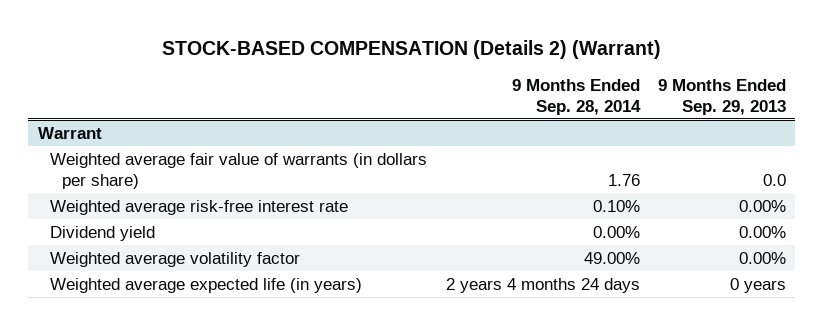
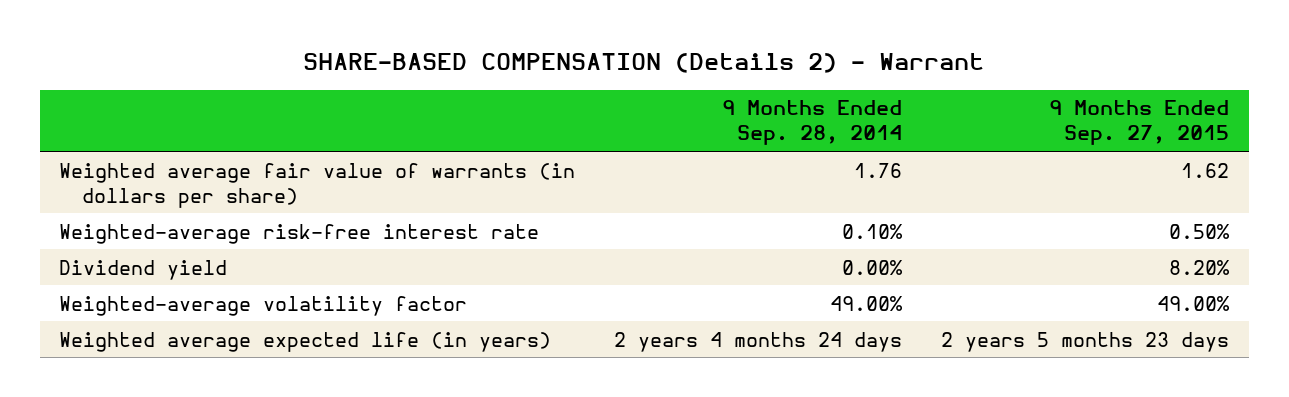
- STOCK-BASED COMPENSATION (Details 2) (Warrant)
+ SHARE-BASED COMPENSATION (Details 2) - Warrant
- | 9 Months Ended Sep. 28, 2014 | 9 Months Ended Sep. 29, 2013
+ | 9 Months Ended Sep. 28, 2014 | 9 Months Ended Sep. 27, 2015
- Warrant
- Weighted average risk-free interest rate | 0.10% | 0.00%
+ Weighted-average risk-free interest rate | 0.10% | 0.50%
- Weighted average volatility factor | 49.00% | 0.00%
+ Weighted-average volatility factor | 49.00% | 49.00%

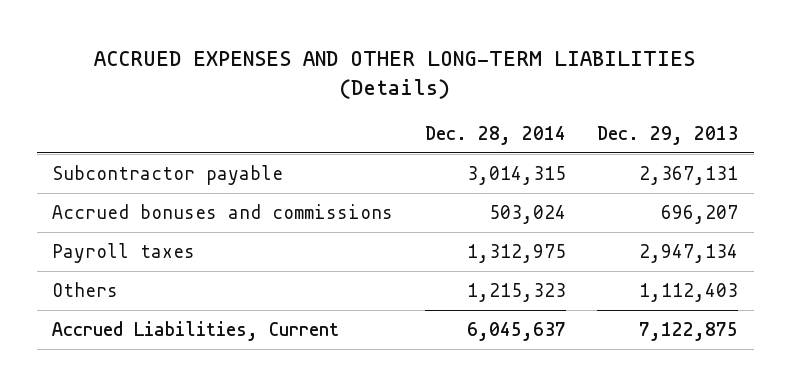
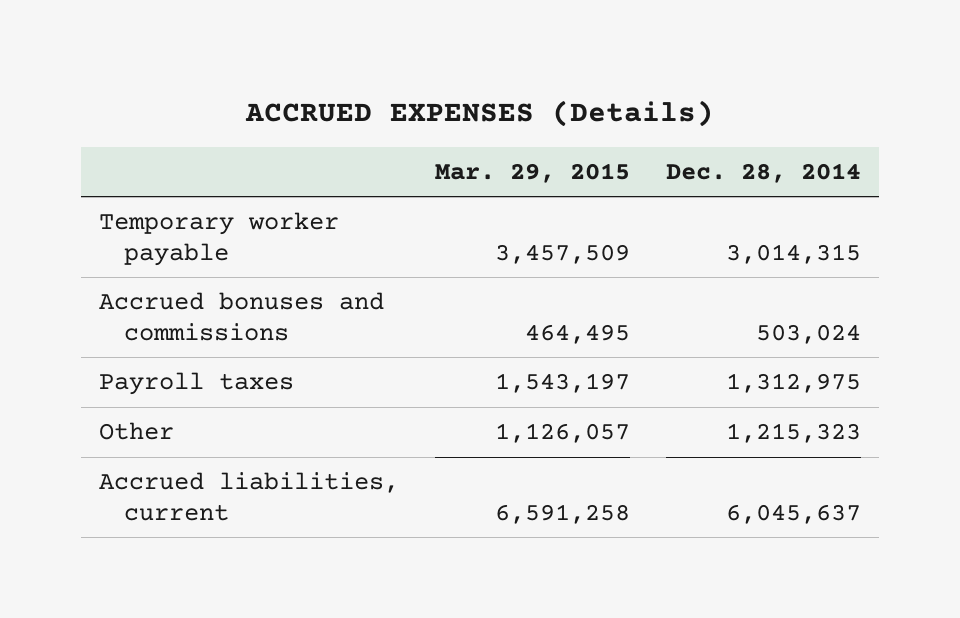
- ACCRUED EXPENSES AND OTHER LONG-TERM LIABILITIES (Details)
+ ACCRUED EXPENSES (Details)
- | Dec. 28, 2014 | Dec. 29, 2013
+ | Mar. 29, 2015 | Dec. 28, 2014
- Subcontractor payable | 3,014,315 | 2,367,131
+ Temporary worker payable | 3,457,509 | 3,014,315
- Others | 1,215,323 | 1,112,403
- Accrued Liabilities, Current | 6,045,637 | 7,122,875
+ Other | 1,126,057 | 1,215,323
+ Accrued liabilities, current | 6,591,258 | 6,045,637

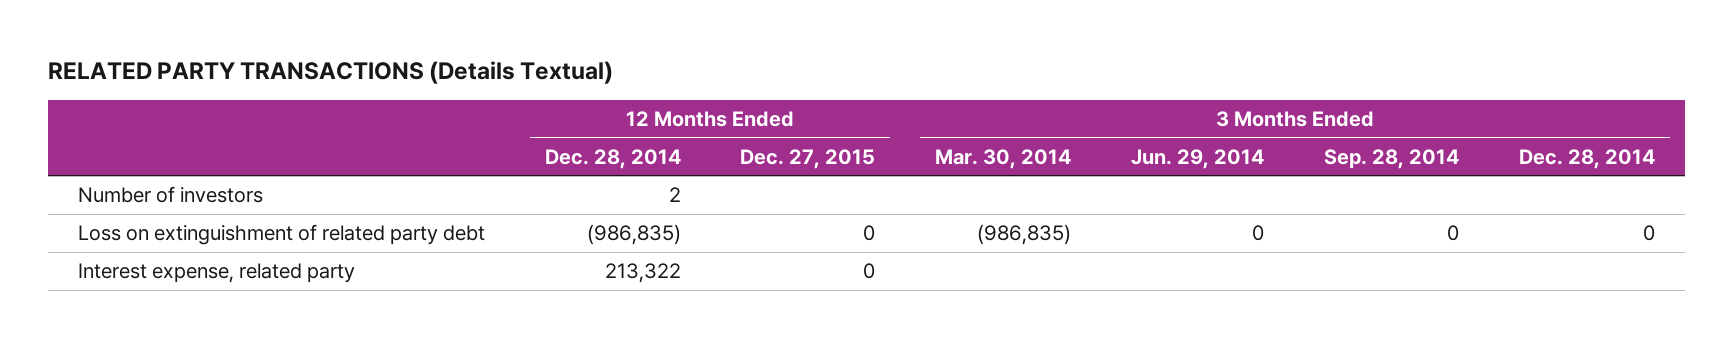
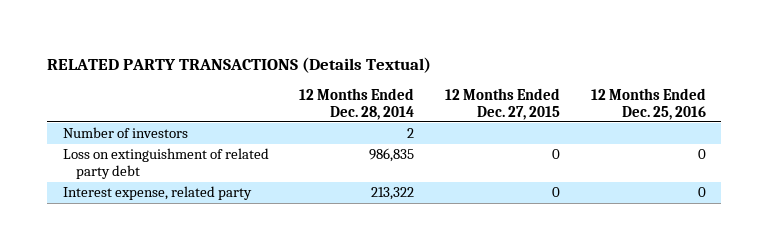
- | 12 Months Ended Dec. 28, 2014 | 12 Months Ended Dec. 27, 2015 | 3 Months Ended Mar. 30, 2014 | 3 Months Ended Jun. 29, 2014 | 3 Months Ended Sep. 28, 2014 | 3 Months Ended Dec. 28, 2014
+ | 12 Months Ended Dec. 28, 2014 | 12 Months Ended Dec. 27, 2015 | 12 Months Ended Dec. 25, 2016
- Loss on extinguishment of related party debt | (986,835) | 0 | (986,835) | 0 | 0 | 0
+ Loss on extinguishment of related party debt | 986,835 | 0 | 0

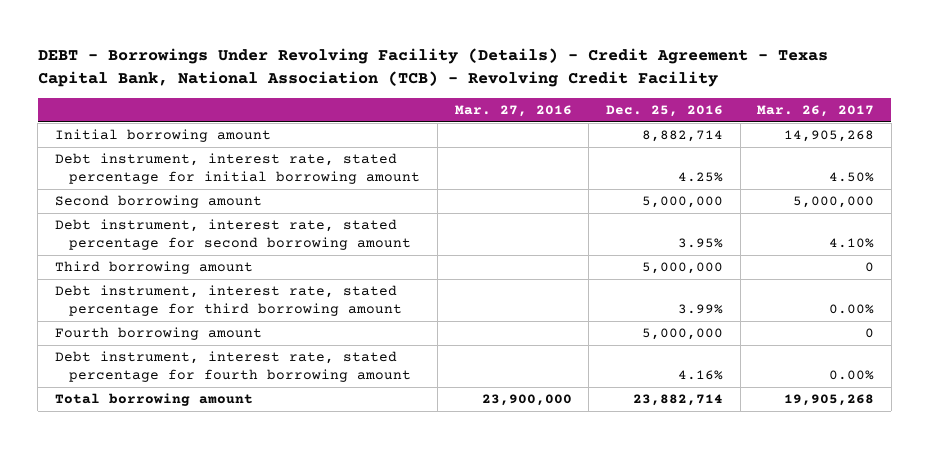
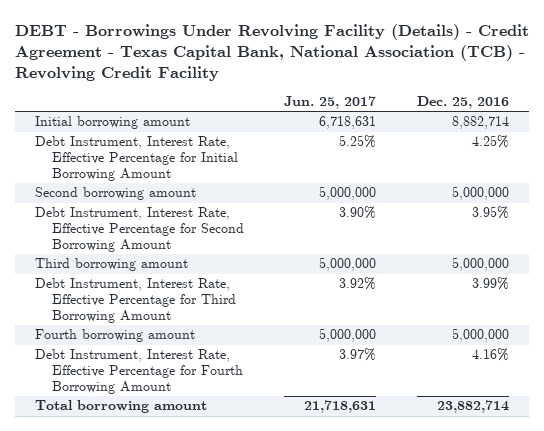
- | Mar. 27, 2016 | Dec. 25, 2016 | Mar. 26, 2017
+ | Jun. 25, 2017 | Dec. 25, 2016
- Debt instrument, interest rate, stated percentage for initial borrowing amount | | 4.25% | 4.50%
+ Debt Instrument, Interest Rate, Effective Percentage for Initial Borrowing Amount | 5.25% | 4.25%
- Debt instrument, interest rate, stated percentage for second borrowing amount | | 3.95% | 4.10%
+ Debt Instrument, Interest Rate, Effective Percentage for Second Borrowing Amount | 3.90% | 3.95%
- Debt instrument, interest rate, stated percentage for third borrowing amount | | 3.99% | 0.00%
+ Debt Instrument, Interest Rate, Effective Percentage for Third Borrowing Amount | 3.92% | 3.99%
- Debt instrument, interest rate, stated percentage for fourth borrowing amount | | 4.16% | 0.00%
+ Debt Instrument, Interest Rate, Effective Percentage for Fourth Borrowing Amount | 3.97% | 4.16%

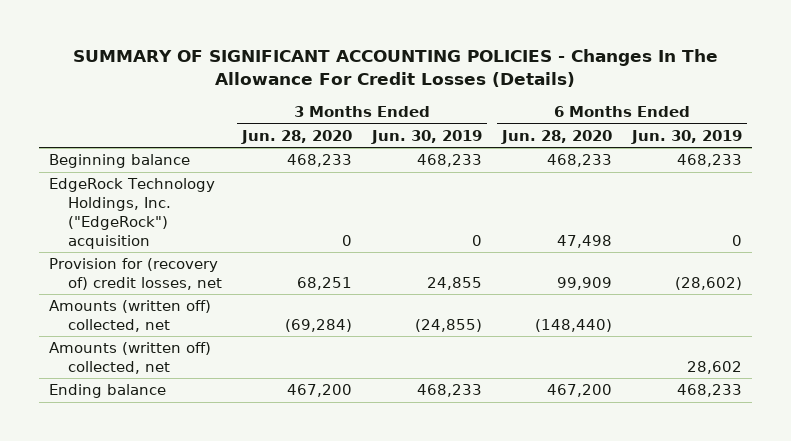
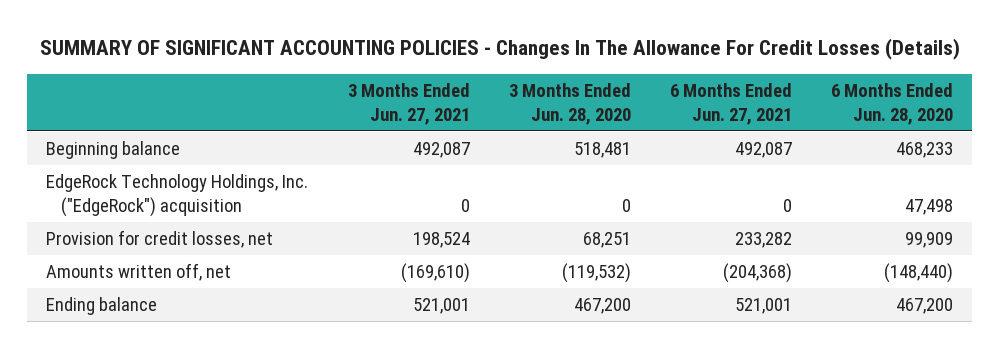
- | 3 Months Ended Jun. 28, 2020 | 3 Months Ended Jun. 30, 2019 | 6 Months Ended Jun. 28, 2020 | 6 Months Ended Jun. 30, 2019
+ | 3 Months Ended Jun. 27, 2021 | 3 Months Ended Jun. 28, 2020 | 6 Months Ended Jun. 27, 2021 | 6 Months Ended Jun. 28, 2020
- Beginning balance | 468,233 | 468,233 | 468,233 | 468,233
+ Beginning balance | 492,087 | 518,481 | 492,087 | 468,233
- Provision for (recovery of) credit losses, net | 68,251 | 24,855 | 99,909 | (28,602)
- Amounts (written off) collected, net | (69,284) | (24,855) | (148,440) |
- Amounts (written off) collected, net | | | | 28,602
+ Provision for credit losses, net | 198,524 | 68,251 | 233,282 | 99,909
+ Amounts written off, net | (169,610) | (119,532) | (204,368) | (148,440)

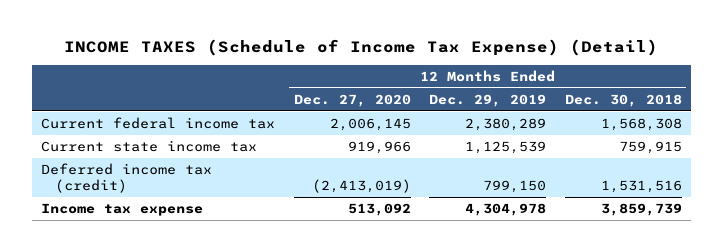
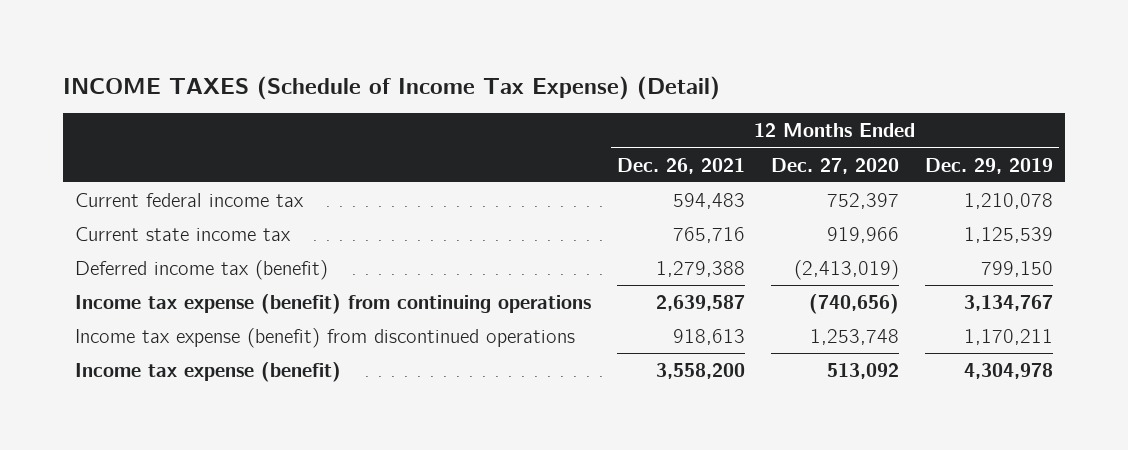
- | 12 Months Ended Dec. 27, 2020 | 12 Months Ended Dec. 29, 2019 | 12 Months Ended Dec. 30, 2018
+ | 12 Months Ended Dec. 26, 2021 | 12 Months Ended Dec. 27, 2020 | 12 Months Ended Dec. 29, 2019
- Current federal income tax | 2,006,145 | 2,380,289 | 1,568,308
+ Current federal income tax | 594,483 | 752,397 | 1,210,078
- Deferred income tax (credit) | (2,413,019) | 799,150 | 1,531,516
- Income tax expense | 513,092 | 4,304,978 | 3,859,739
+ Deferred income tax (benefit) | 1,279,388 | (2,413,019) | 799,150
+ Income tax expense (benefit) from continuing operations | 2,639,587 | (740,656) | 3,134,767
+ Income tax expense (benefit) from discontinued operations | 918,613 | 1,253,748 | 1,170,211
+ Income tax expense (benefit) | 3,558,200 | 513,092 | 4,304,978

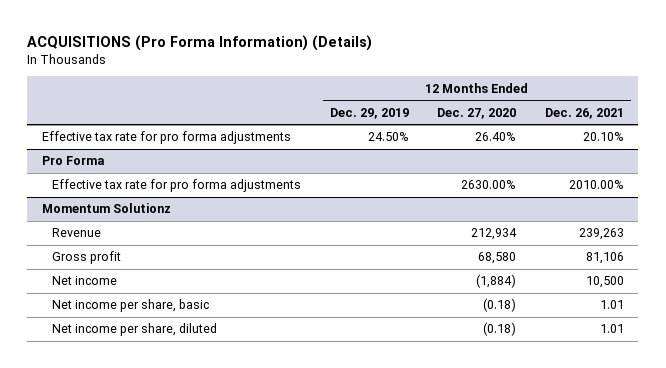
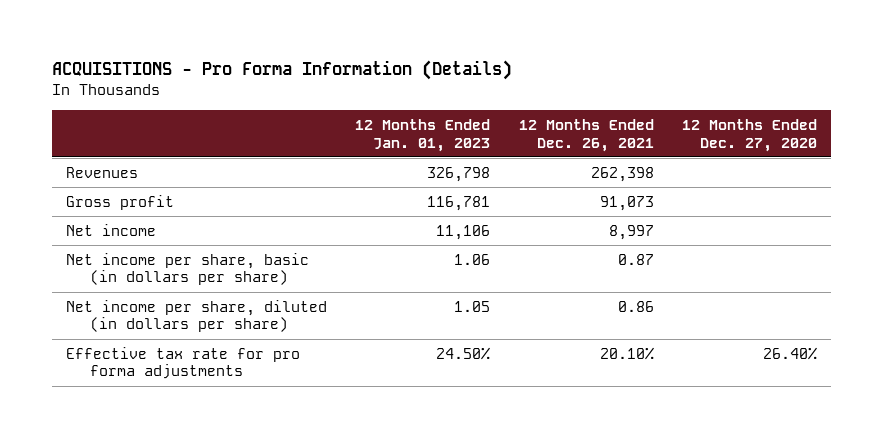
- ACQUISITIONS (Pro Forma Information) (Details)
+ ACQUISITIONS - Pro Forma Information (Details)
- | 12 Months Ended Dec. 29, 2019 | 12 Months Ended Dec. 27, 2020 | 12 Months Ended Dec. 26, 2021
+ | 12 Months Ended Jan. 01, 2023 | 12 Months Ended Dec. 26, 2021 | 12 Months Ended Dec. 27, 2020
+ Revenues | 326,798 | 262,398 |
+ Gross profit | 116,781 | 91,073 |
+ Net income | 11,106 | 8,997 |
+ Net income per share, basic (in dollars per share) | 1.06 | 0.87 |
+ Net income per share, diluted (in dollars per share) | 1.05 | 0.86 |
- Pro Forma
- Effective tax rate for pro forma adjustments | | 2630.00% | 2010.00%
- Momentum Solutionz
- Revenue | | 212,934 | 239,263
- Gross profit | | 68,580 | 81,106
- Net income | | (1,884) | 10,500
- Net income per share, basic | | (0.18) | 1.01
- Net income per share, diluted | | (0.18) | 1.01

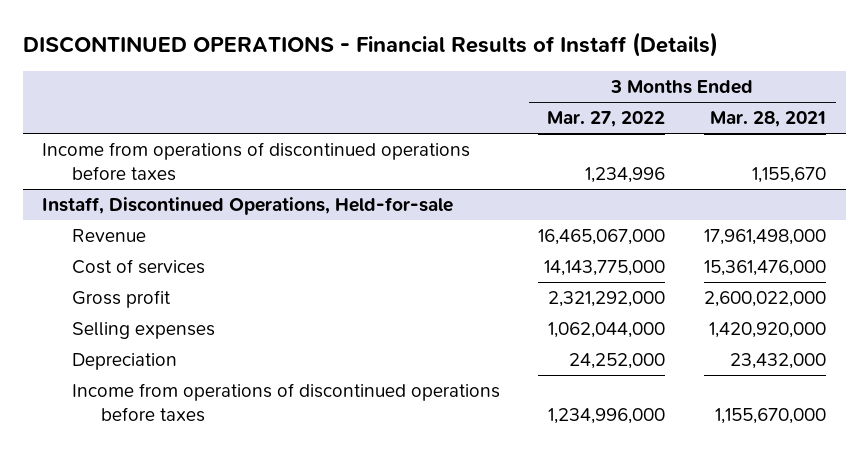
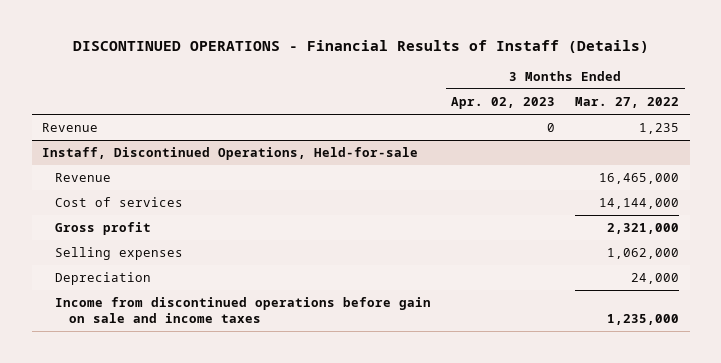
- | 3 Months Ended Mar. 27, 2022 | 3 Months Ended Mar. 28, 2021
+ | 3 Months Ended Apr. 02, 2023 | 3 Months Ended Mar. 27, 2022
- Income from operations of discontinued operations before taxes | 1,234,996 | 1,155,670
+ Revenue | 0 | 1,235
@ Instaff, Discontinued Operations, Held-for-sale
- Revenue | 16,465,067,000 | 17,961,498,000
- Cost of services | 14,143,775,000 | 15,361,476,000
- Gross profit | 2,321,292,000 | 2,600,022,000
- Selling expenses | 1,062,044,000 | 1,420,920,000
- Depreciation | 24,252,000 | 23,432,000
- Income from operations of discontinued operations before taxes | 1,234,996,000 | 1,155,670,000
+ Revenue | | 16,465,000
+ Cost of services | | 14,144,000
+ Gross profit | | 2,321,000
+ Selling expenses | | 1,062,000
+ Depreciation | | 24,000
+ Income from discontinued operations before gain on sale and income taxes | | 1,235,000

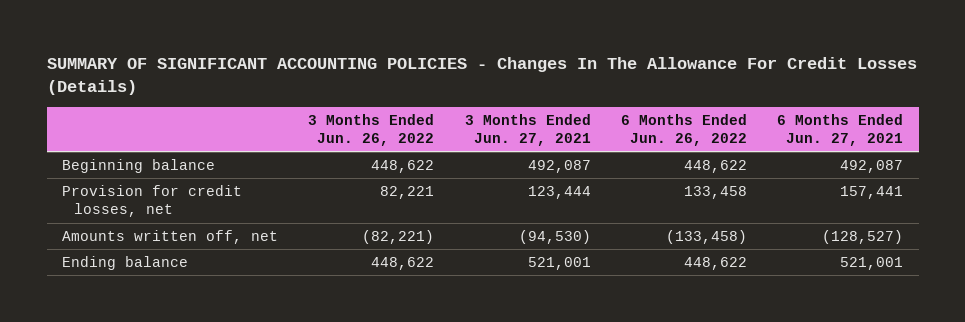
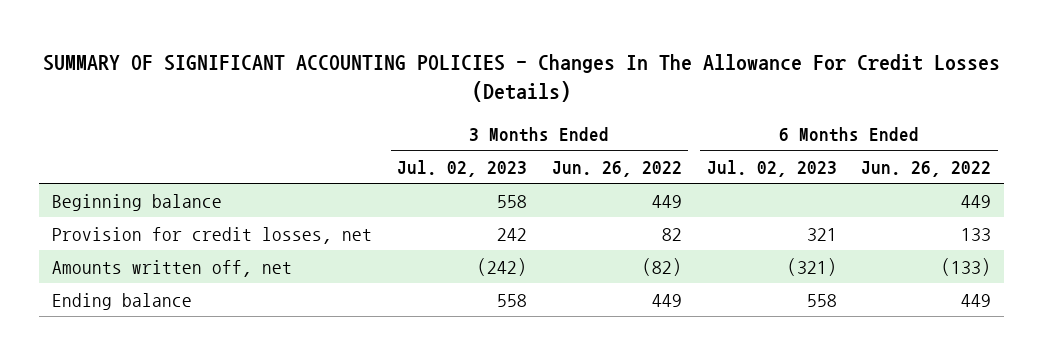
- | 3 Months Ended Jun. 26, 2022 | 3 Months Ended Jun. 27, 2021 | 6 Months Ended Jun. 26, 2022 | 6 Months Ended Jun. 27, 2021
+ | 3 Months Ended Jul. 02, 2023 | 3 Months Ended Jun. 26, 2022 | 6 Months Ended Jul. 02, 2023 | 6 Months Ended Jun. 26, 2022
- Beginning balance | 448,622 | 492,087 | 448,622 | 492,087
- Provision for credit losses, net | 82,221 | 123,444 | 133,458 | 157,441
- Amounts written off, net | (82,221) | (94,530) | (133,458) | (128,527)
- Ending balance | 448,622 | 521,001 | 448,622 | 521,001
+ Beginning balance | 558 | 449 | | 449
+ Provision for credit losses, net | 242 | 82 | 321 | 133
+ Amounts written off, net | (242) | (82) | (321) | (133)
+ Ending balance | 558 | 449 | 558 | 449

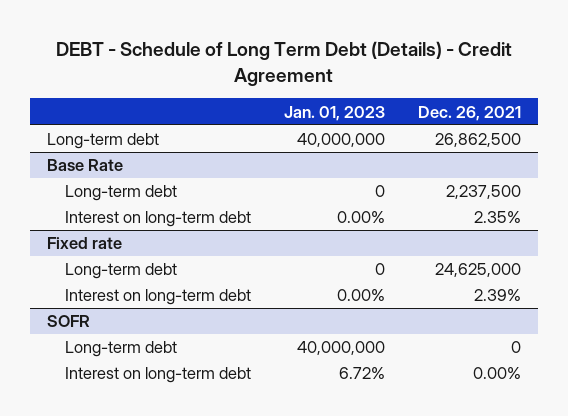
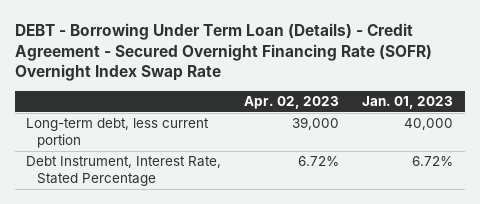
- DEBT - Schedule of Long Term Debt (Details) - Credit Agreement
+ DEBT - Borrowing Under Term Loan (Details) - Credit Agreement - Secured Overnight Financing Rate (SOFR) Overnight Index Swap Rate
- | Jan. 01, 2023 | Dec. 26, 2021
+ | Apr. 02, 2023 | Jan. 01, 2023
- Long-term debt | 40,000,000 | 26,862,500
- Base Rate
- Long-term debt | 0 | 2,237,500
- Interest on long-term debt | 0.00% | 2.35%
- Fixed rate
- Long-term debt | 0 | 24,625,000
- Interest on long-term debt | 0.00% | 2.39%
- SOFR
- Long-term debt | 40,000,000 | 0
- Interest on long-term debt | 6.72% | 0.00%
+ Long-term debt, less current portion | 39,000 | 40,000
+ Debt Instrument, Interest Rate, Stated Percentage | 6.72% | 6.72%

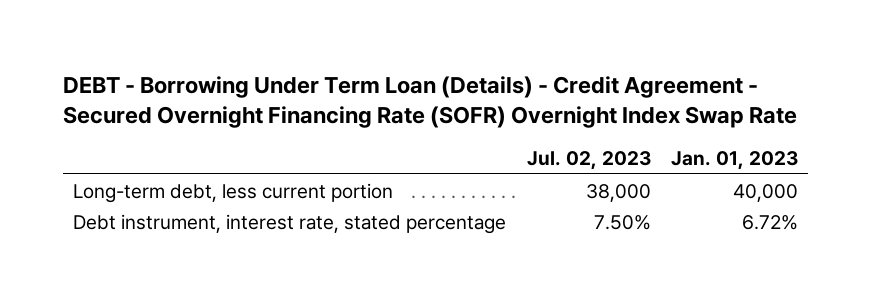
- | Apr. 02, 2023 | Jan. 01, 2023
+ | Jul. 02, 2023 | Jan. 01, 2023
- Debt Instrument, Interest Rate, Stated Percentage | 6.72% | 6.72%
+ Debt instrument, interest rate, stated percentage | 7.50% | 6.72%

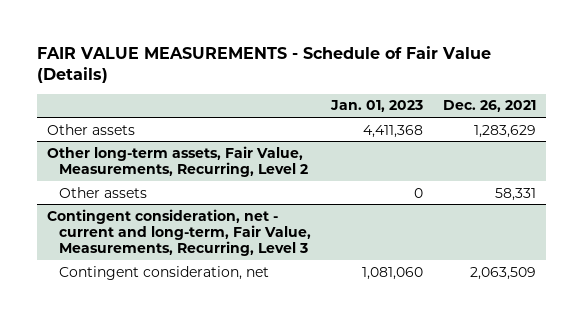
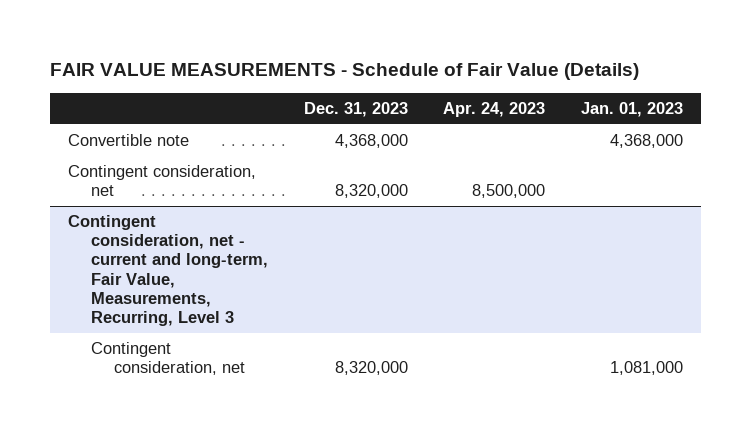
- | Jan. 01, 2023 | Dec. 26, 2021
+ | Dec. 31, 2023 | Apr. 24, 2023 | Jan. 01, 2023
- Other assets | 4,411,368 | 1,283,629
- Other long-term assets, Fair Value, Measurements, Recurring, Level 2
- Other assets | 0 | 58,331
+ Convertible note | 4,368,000 | | 4,368,000
+ Contingent consideration, net | 8,320,000 | 8,500,000 |
@ Contingent consideration, net - current and long-term, Fair Value, Measurements, Recurring, Level 3
- Contingent consideration, net | 1,081,060 | 2,063,509
+ Contingent consideration, net | 8,320,000 | | 1,081,000

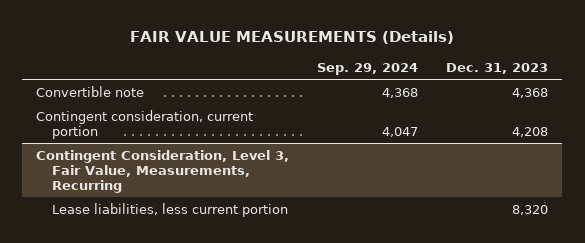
- FAIR VALUE MEASUREMENTS - Schedule of Fair Value (Details)
+ FAIR VALUE MEASUREMENTS (Details)
- | Dec. 31, 2023 | Apr. 24, 2023 | Jan. 01, 2023
+ | Sep. 29, 2024 | Dec. 31, 2023
- Convertible note | 4,368,000 | | 4,368,000
- Contingent consideration, net | 8,320,000 | 8,500,000 |
- Contingent consideration, net - current and long-term, Fair Value, Measurements, Recurring, Level 3
- Contingent consideration, net | 8,320,000 | | 1,081,000
+ Convertible note | 4,368 | 4,368
+ Contingent consideration, current portion | 4,047 | 4,208
+ Contingent Consideration, Level 3, Fair Value, Measurements, Recurring
+ Lease liabilities, less current portion | | 8,320

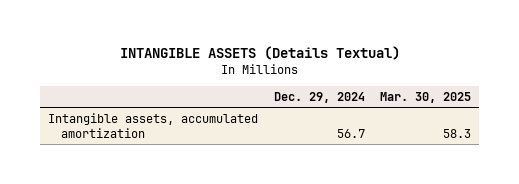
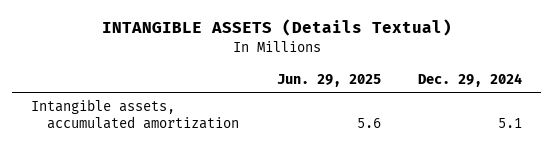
- | Dec. 29, 2024 | Mar. 30, 2025
+ | Jun. 29, 2025 | Dec. 29, 2024
- Intangible assets, accumulated amortization | 56.7 | 58.3
+ Intangible assets, accumulated amortization | 5.6 | 5.1

